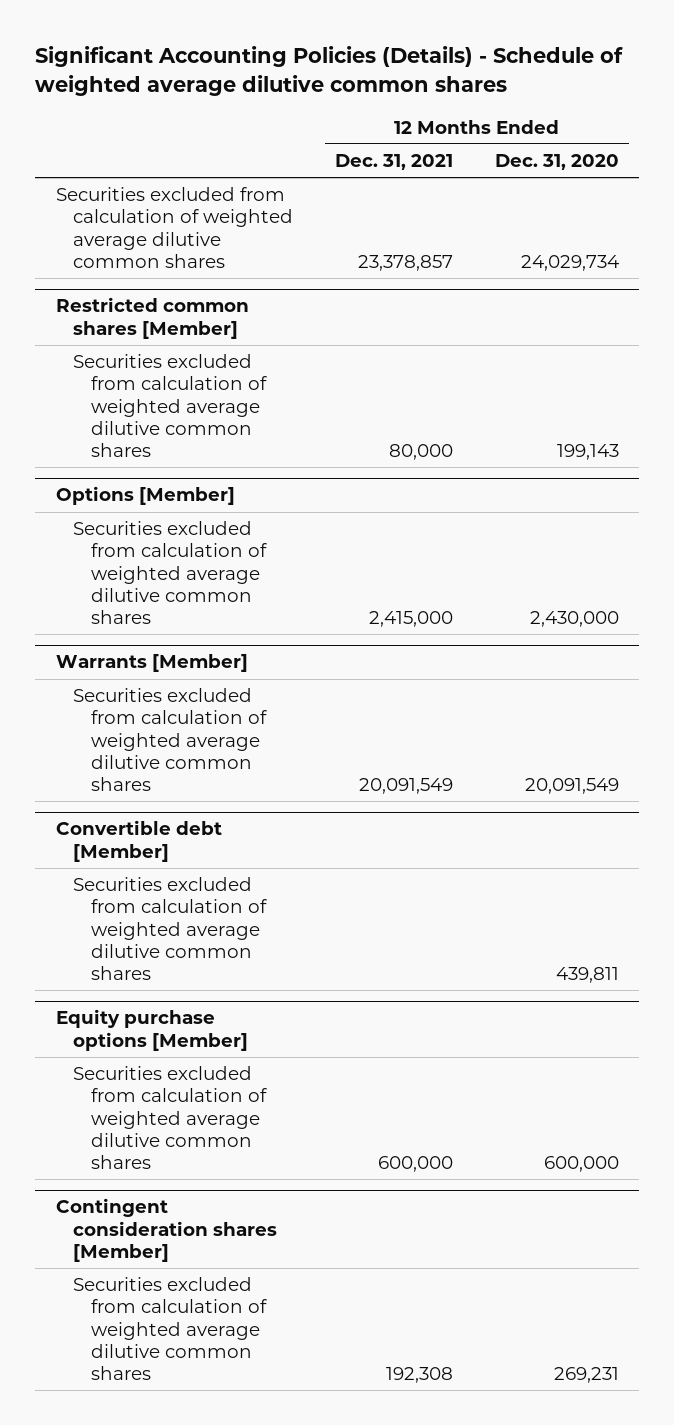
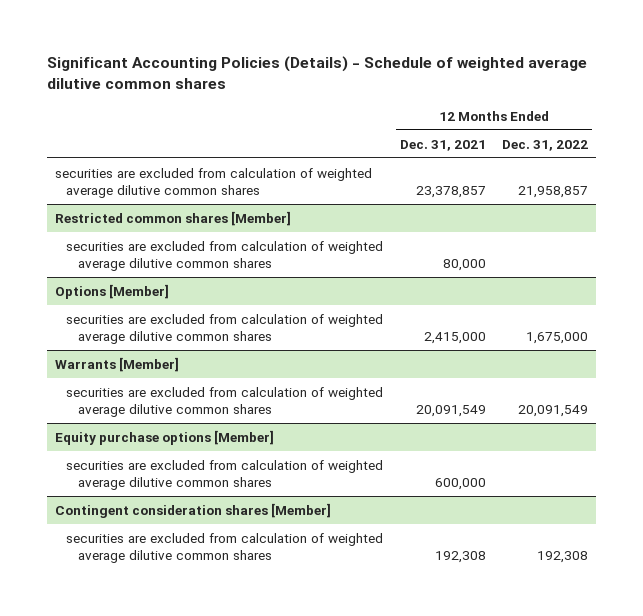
- | 12 Months Ended Dec. 31, 2021 | 12 Months Ended Dec. 31, 2020
+ | 12 Months Ended Dec. 31, 2021 | 12 Months Ended Dec. 31, 2022
- Securities excluded from calculation of weighted average dilutive common shares | 23,378,857 | 24,029,734
+ securities are excluded from calculation of weighted average dilutive common shares | 23,378,857 | 21,958,857
@ Restricted common shares [Member]
- Securities excluded from calculation of weighted average dilutive common shares | 80,000 | 199,143
+ securities are excluded from calculation of weighted average dilutive common shares | 80,000 |
@ Options [Member]
- Securities excluded from calculation of weighted average dilutive common shares | 2,415,000 | 2,430,000
+ securities are excluded from calculation of weighted average dilutive common shares | 2,415,000 | 1,675,000
@ Warrants [Member]
- Securities excluded from calculation of weighted average dilutive common shares | 20,091,549 | 20,091,549
- Convertible debt [Member]
- Securities excluded from calculation of weighted average dilutive common shares | | 439,811
@ Warrants [Member]
+ securities are excluded from calculation of weighted average dilutive common shares | 20,091,549 | 20,091,549
@ Equity purchase options [Member]
- Securities excluded from calculation of weighted average dilutive common shares | 600,000 | 600,000
+ securities are excluded from calculation of weighted average dilutive common shares | 600,000 |
@ Contingent consideration shares [Member]
- Securities excluded from calculation of weighted average dilutive common shares | 192,308 | 269,231
+ securities are excluded from calculation of weighted average dilutive common shares | 192,308 | 192,308

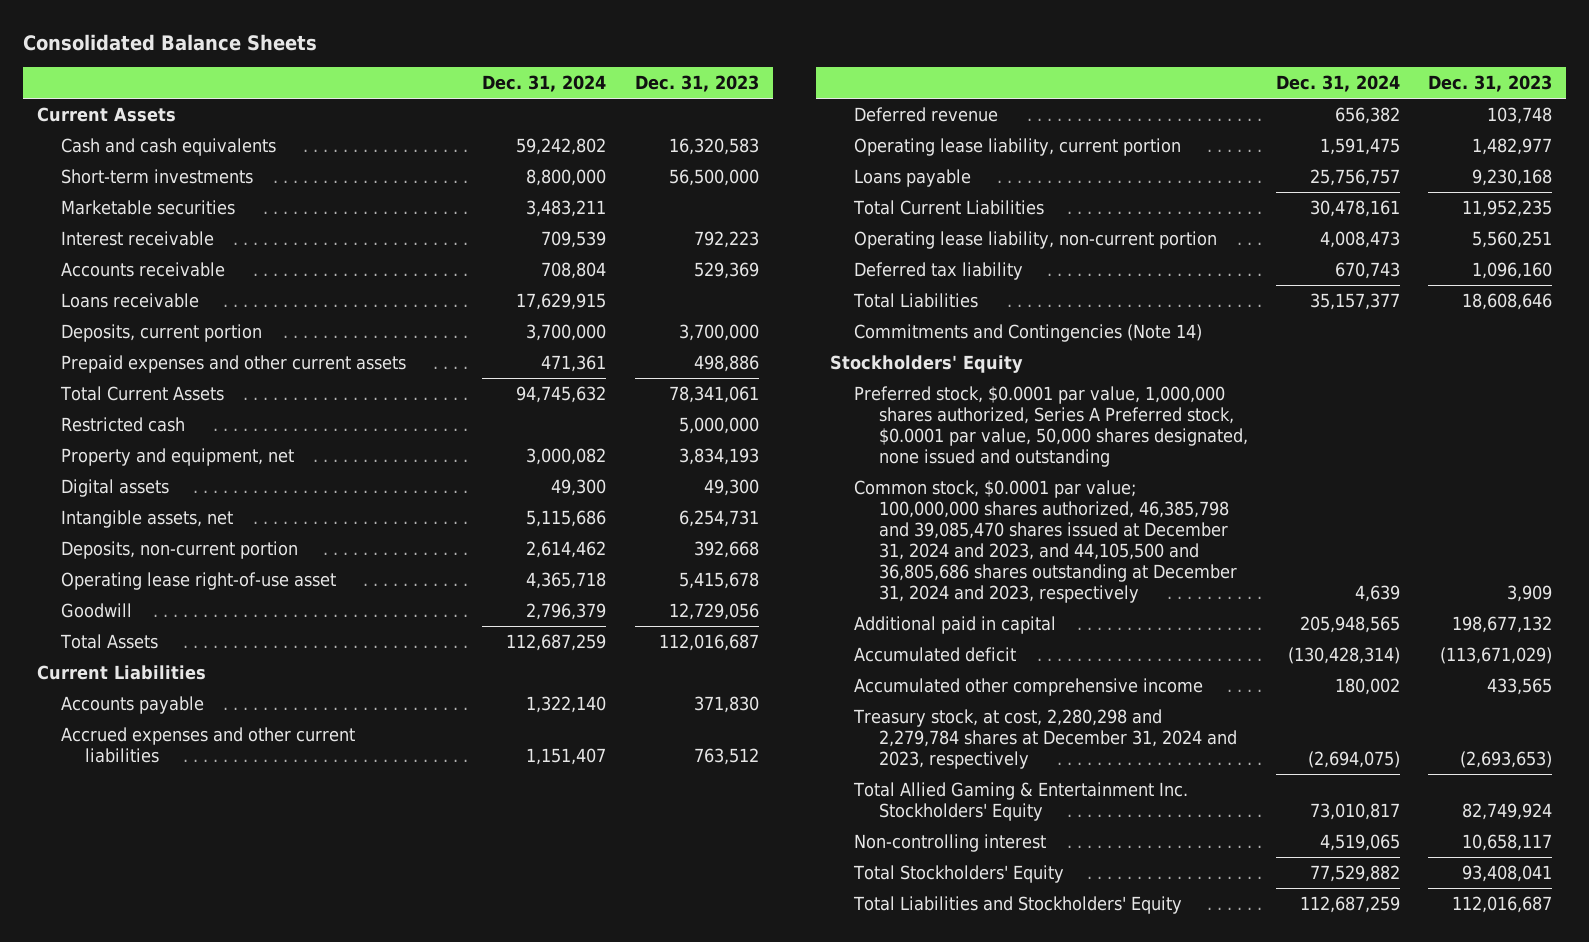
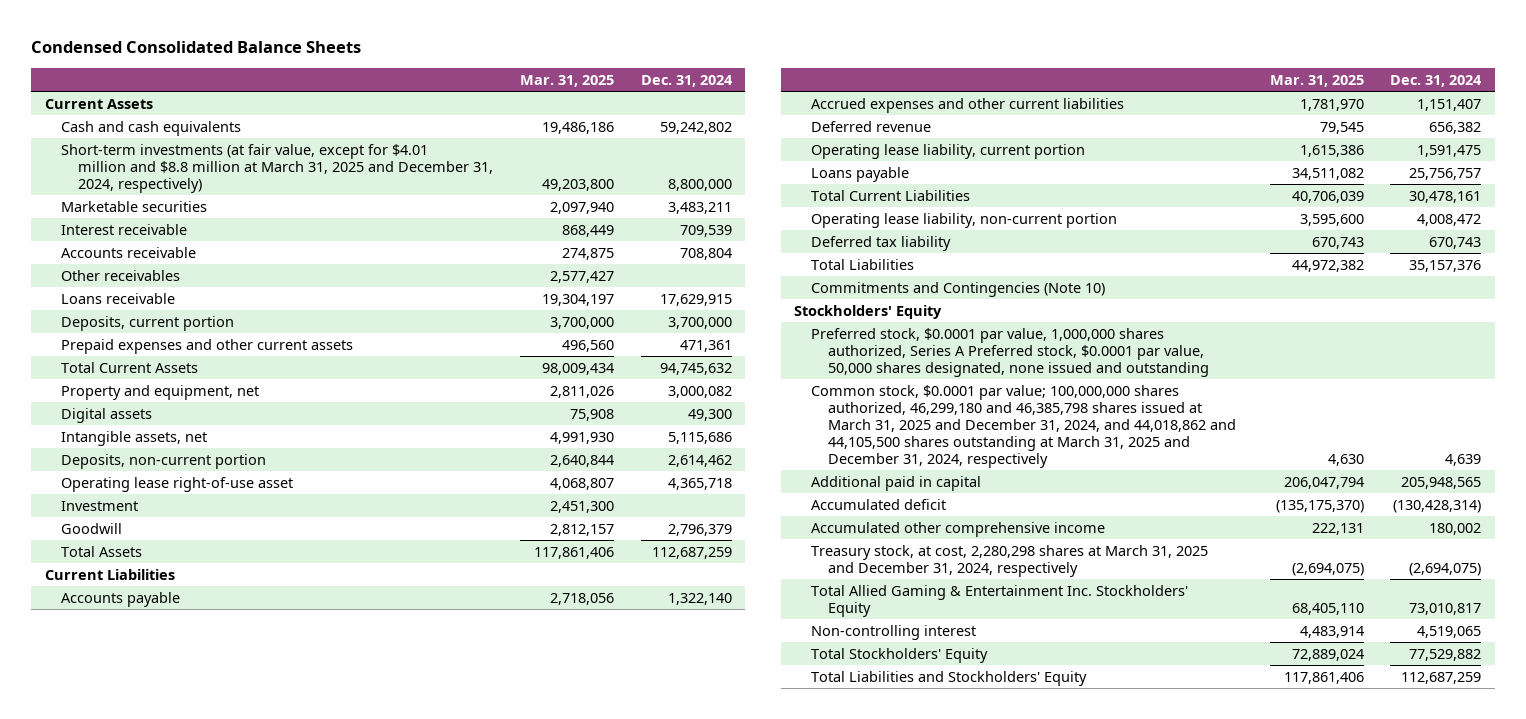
- Consolidated Balance Sheets
+ Condensed Consolidated Balance Sheets
- | Dec. 31, 2024 | Dec. 31, 2023
+ | Mar. 31, 2025 | Dec. 31, 2024
- Short-term investments | 8,800,000 | 56,500,000
+ Short-term investments (at fair value, except for $4.01 million and $8.8 million at March 31, 2025 and December 31, 2024, respectively) | 49,203,800 | 8,800,000
+ Other receivables | 2,577,427 |
- Restricted cash | | 5,000,000
+ Investment | 2,451,300 |
- Operating lease liability, non-current portion | 4,008,473 | 5,560,251
+ Operating lease liability, non-current portion | 3,595,600 | 4,008,472
- Total Liabilities | 35,157,377 | 18,608,646
- Commitments and Contingencies (Note 14)
+ Total Liabilities | 44,972,382 | 35,157,376
+ Commitments and Contingencies (Note 10)
- Common stock, $0.0001 par value; 100,000,000 shares authorized, 46,385,798 and 39,085,470 shares issued at December 31, 2024 and 2023, and 44,105,500 and 36,805,686 shares outstanding at December 31, 2024 and 2023, respectively | 4,639 | 3,909
+ Common stock, $0.0001 par value; 100,000,000 shares authorized, 46,299,180 and 46,385,798 shares issued at March 31, 2025 and December 31, 2024, and 44,018,862 and 44,105,500 shares outstanding at March 31, 2025 and December 31, 2024, respectively | 4,630 | 4,639
- Treasury stock, at cost, 2,280,298 and 2,279,784 shares at December 31, 2024 and 2023, respectively | (2,694,075) | (2,693,653)
+ Treasury stock, at cost, 2,280,298 shares at March 31, 2025 and December 31, 2024, respectively | (2,694,075) | (2,694,075)

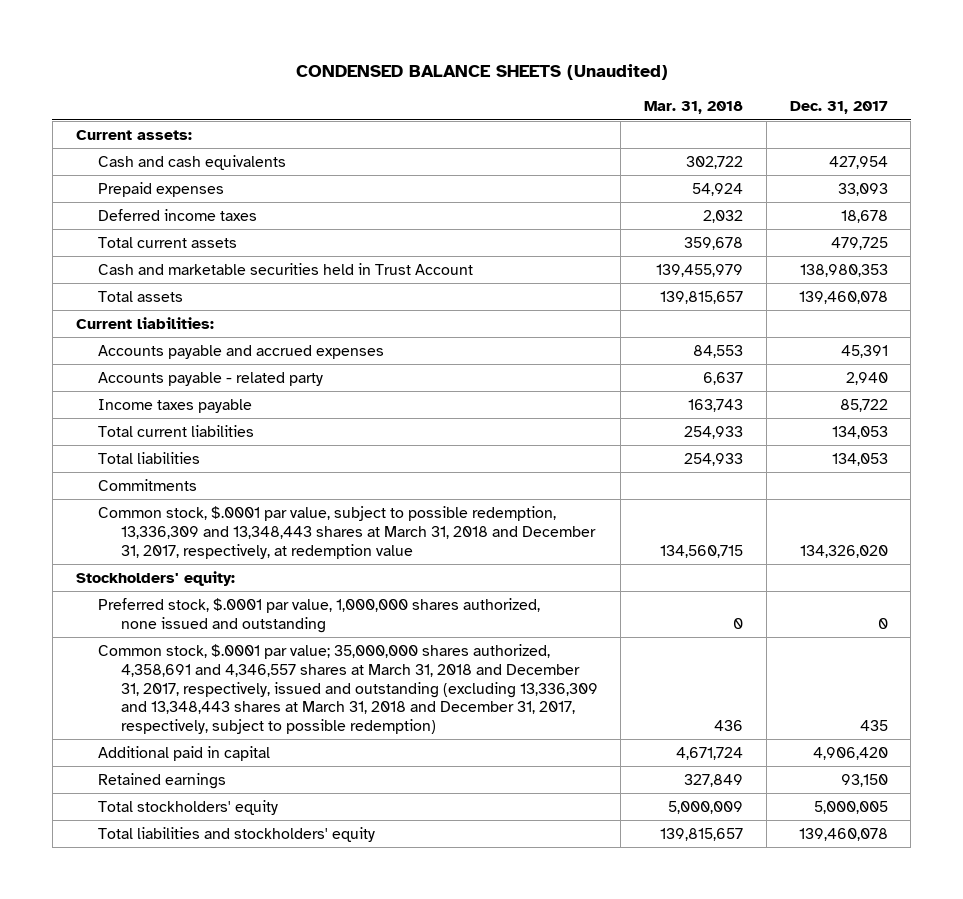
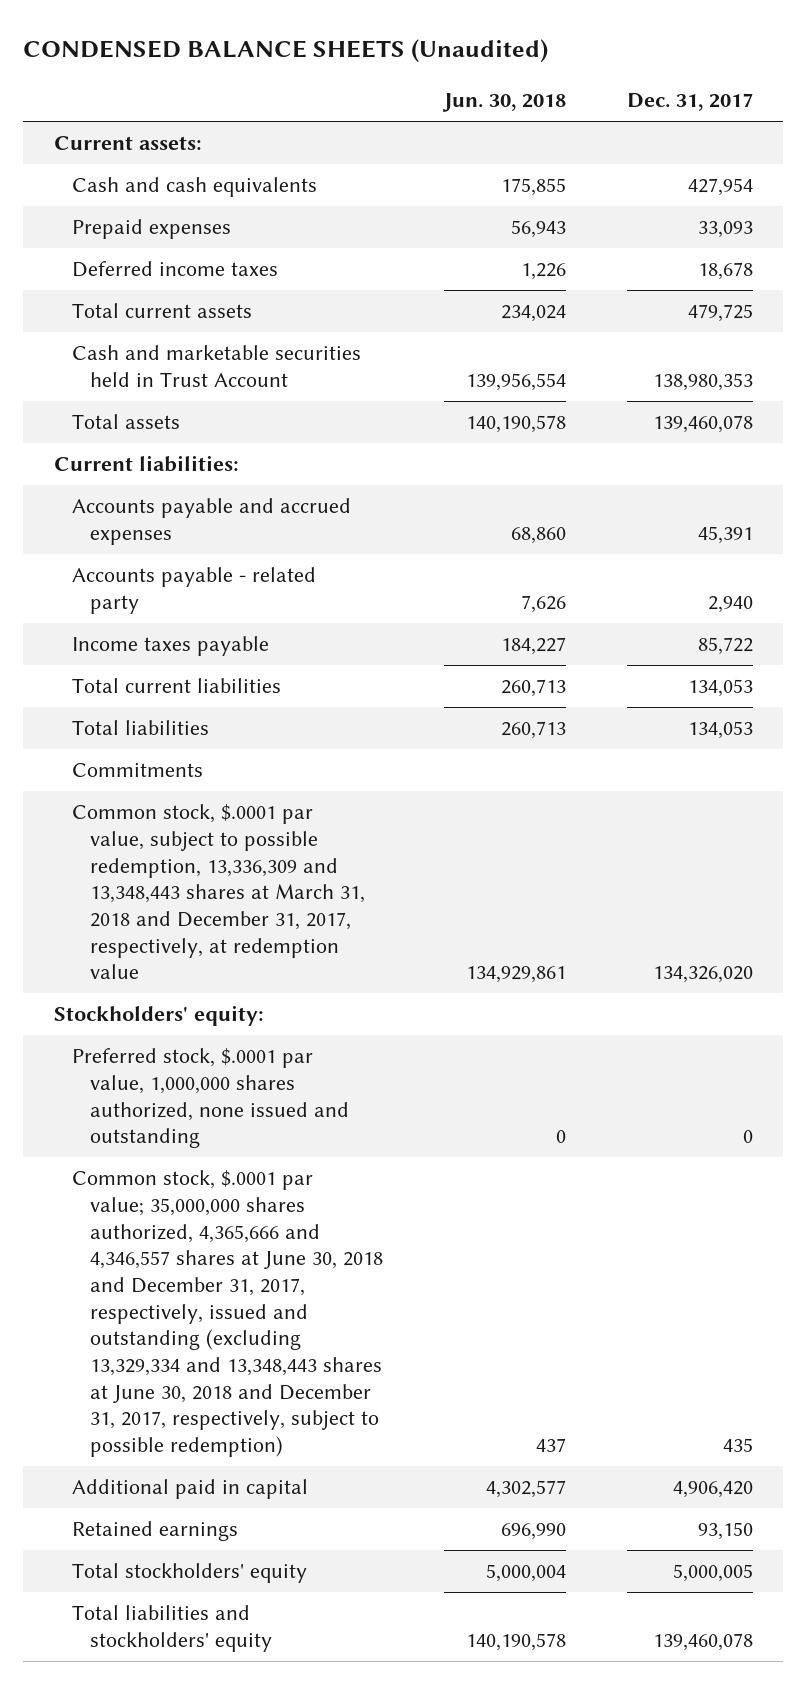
- | Mar. 31, 2018 | Dec. 31, 2017
+ | Jun. 30, 2018 | Dec. 31, 2017
- Common stock, $.0001 par value; 35,000,000 shares authorized, 4,358,691 and 4,346,557 shares at March 31, 2018 and December 31, 2017, respectively, issued and outstanding (excluding 13,336,309 and 13,348,443 shares at March 31, 2018 and December 31, 2017, respectively, subject to possible redemption) | 436 | 435
+ Common stock, $.0001 par value; 35,000,000 shares authorized, 4,365,666 and 4,346,557 shares at June 30, 2018 and December 31, 2017, respectively, issued and outstanding (excluding 13,329,334 and 13,348,443 shares at June 30, 2018 and December 31, 2017, respectively, subject to possible redemption) | 437 | 435

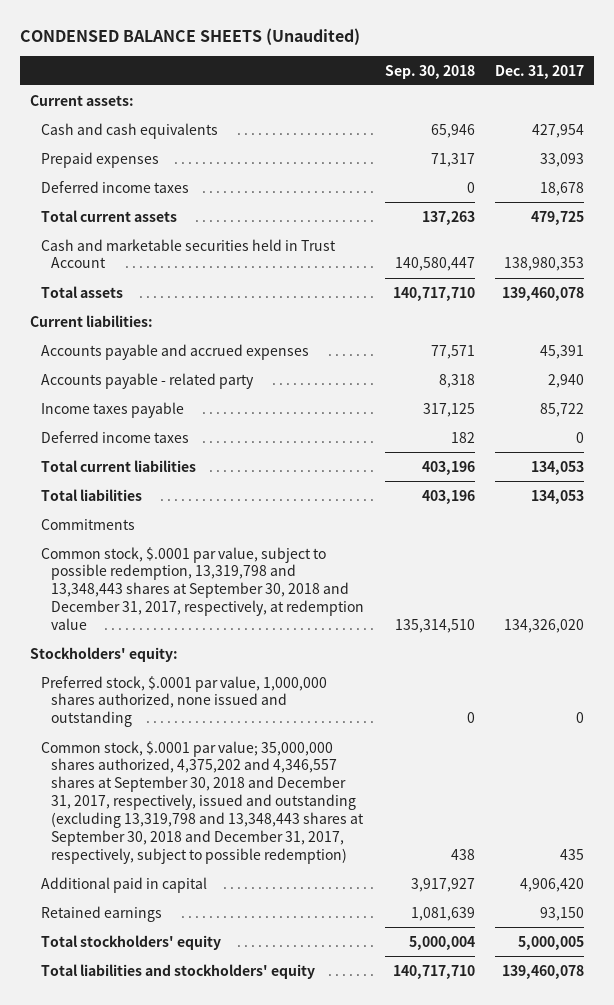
- | Jun. 30, 2018 | Dec. 31, 2017
+ | Sep. 30, 2018 | Dec. 31, 2017
+ Deferred income taxes | 182 | 0
- Common stock, $.0001 par value, subject to possible redemption, 13,336,309 and 13,348,443 shares at March 31, 2018 and December 31, 2017, respectively, at redemption value | 134,929,861 | 134,326,020
+ Common stock, $.0001 par value, subject to possible redemption, 13,319,798 and 13,348,443 shares at September 30, 2018 and December 31, 2017, respectively, at redemption value | 135,314,510 | 134,326,020
- Common stock, $.0001 par value; 35,000,000 shares authorized, 4,365,666 and 4,346,557 shares at June 30, 2018 and December 31, 2017, respectively, issued and outstanding (excluding 13,329,334 and 13,348,443 shares at June 30, 2018 and December 31, 2017, respectively, subject to possible redemption) | 437 | 435
+ Common stock, $.0001 par value; 35,000,000 shares authorized, 4,375,202 and 4,346,557 shares at September 30, 2018 and December 31, 2017, respectively, issued and outstanding (excluding 13,319,798 and 13,348,443 shares at September 30, 2018 and December 31, 2017, respectively, subject to possible redemption) | 438 | 435

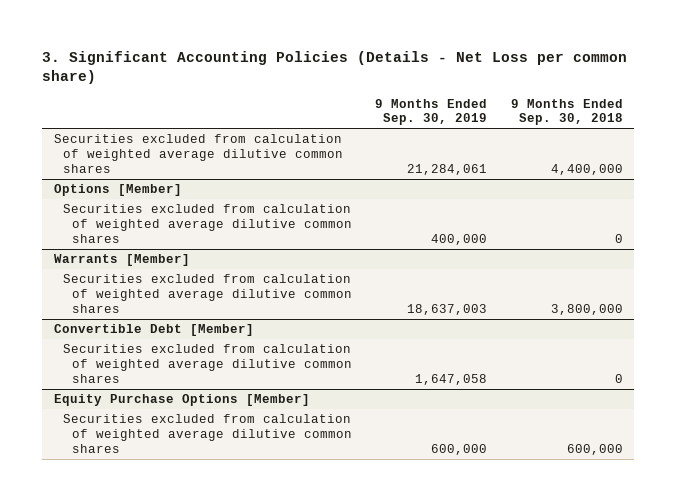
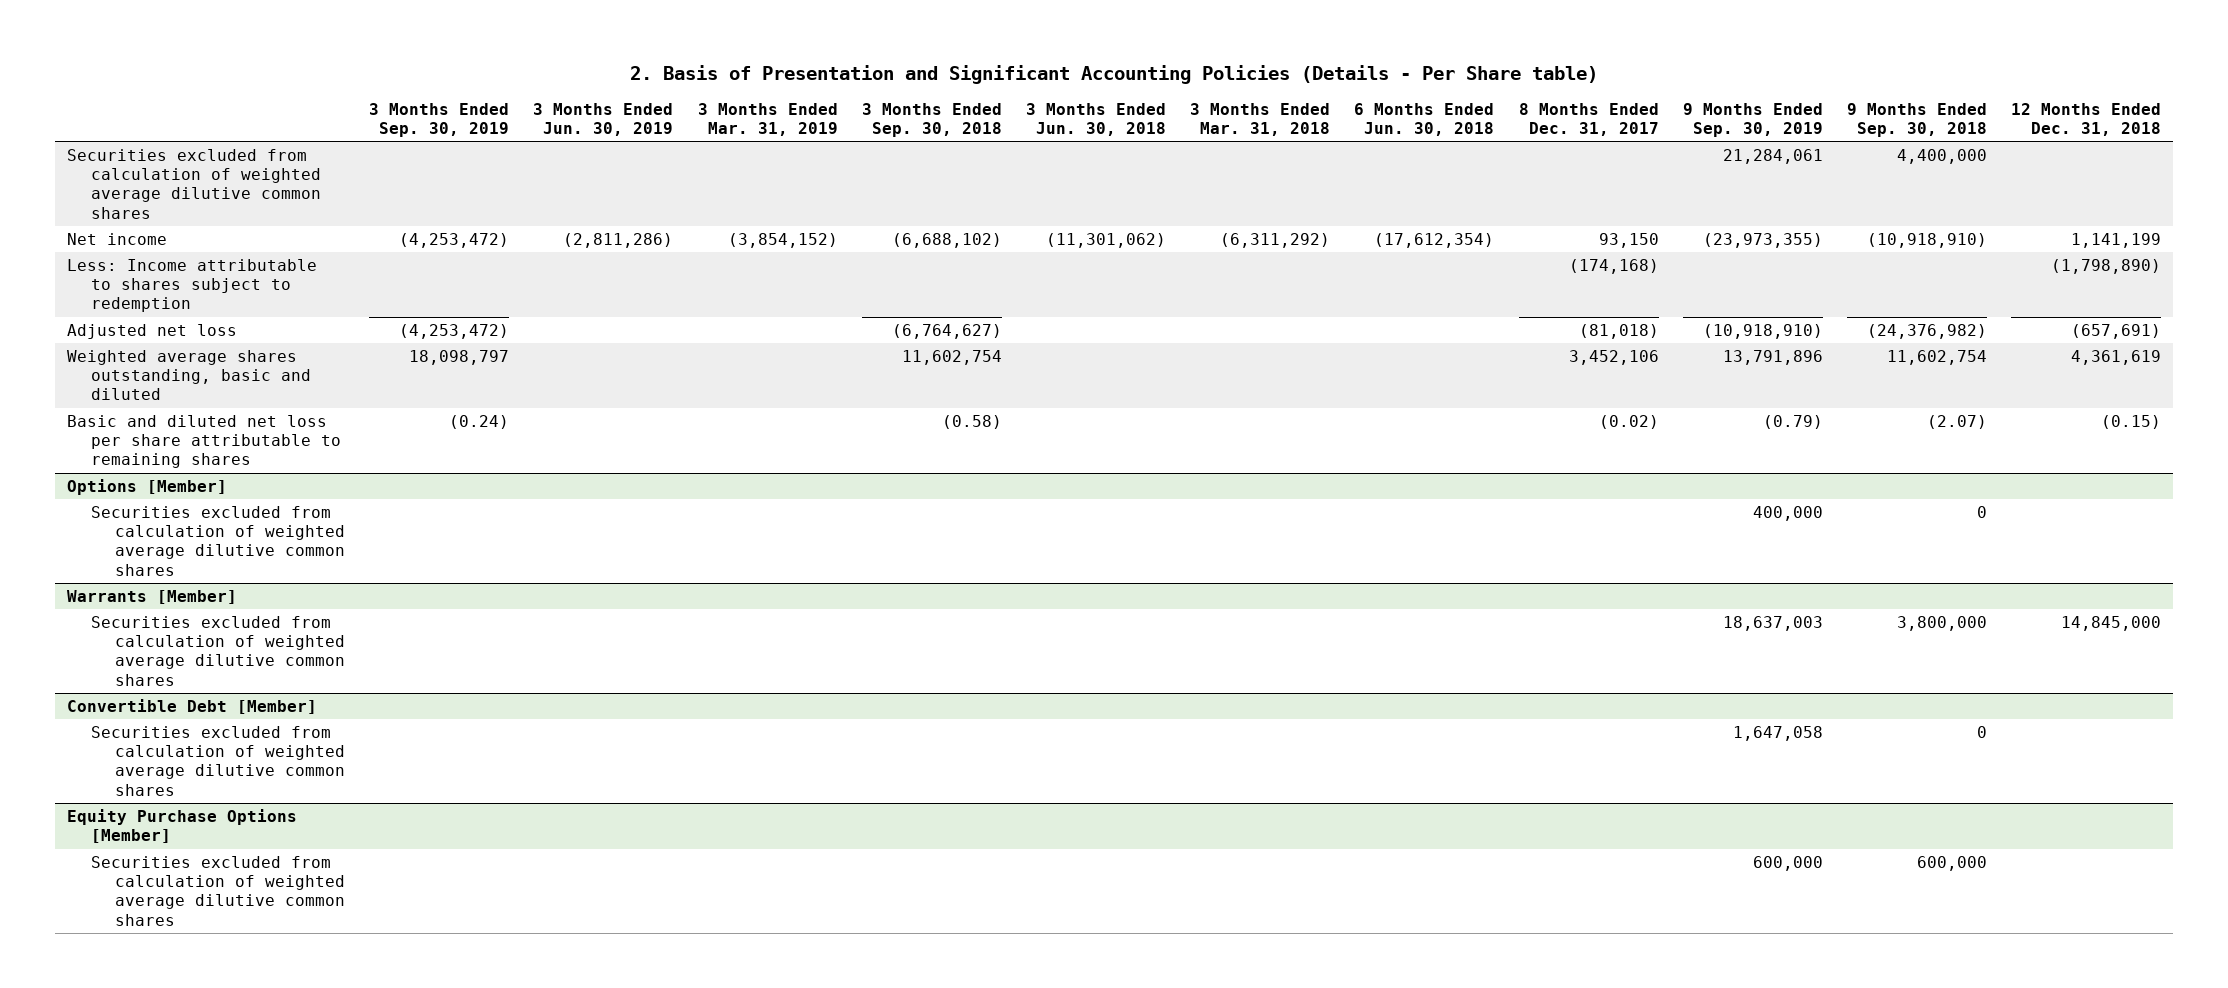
- 3. Significant Accounting Policies (Details - Net Loss per common share)
+ 2. Basis of Presentation and Significant Accounting Policies (Details - Per Share table)
- | 9 Months Ended Sep. 30, 2019 | 9 Months Ended Sep. 30, 2018
+ | 3 Months Ended Sep. 30, 2019 | 3 Months Ended Jun. 30, 2019 | 3 Months Ended Mar. 31, 2019 | 3 Months Ended Sep. 30, 2018 | 3 Months Ended Jun. 30, 2018 | 3 Months Ended Mar. 31, 2018 | 6 Months Ended Jun. 30, 2018 | 8 Months Ended Dec. 31, 2017 | 9 Months Ended Sep. 30, 2019 | 9 Months Ended Sep. 30, 2018 | 12 Months Ended Dec. 31, 2018
+ Net income | (4,253,472) | (2,811,286) | (3,854,152) | (6,688,102) | (11,301,062) | (6,311,292) | (17,612,354) | 93,150 | (23,973,355) | (10,918,910) | 1,141,199
+ Less: Income attributable to shares subject to redemption | | | | | | | | (174,168) | | | (1,798,890)
+ Adjusted net loss | (4,253,472) | | | (6,764,627) | | | | (81,018) | (10,918,910) | (24,376,982) | (657,691)
+ Weighted average shares outstanding, basic and diluted | 18,098,797 | | | 11,602,754 | | | | 3,452,106 | 13,791,896 | 11,602,754 | 4,361,619
+ Basic and diluted net loss per share attributable to remaining shares | (0.24) | | | (0.58) | | | | (0.02) | (0.79) | (2.07) | (0.15)

